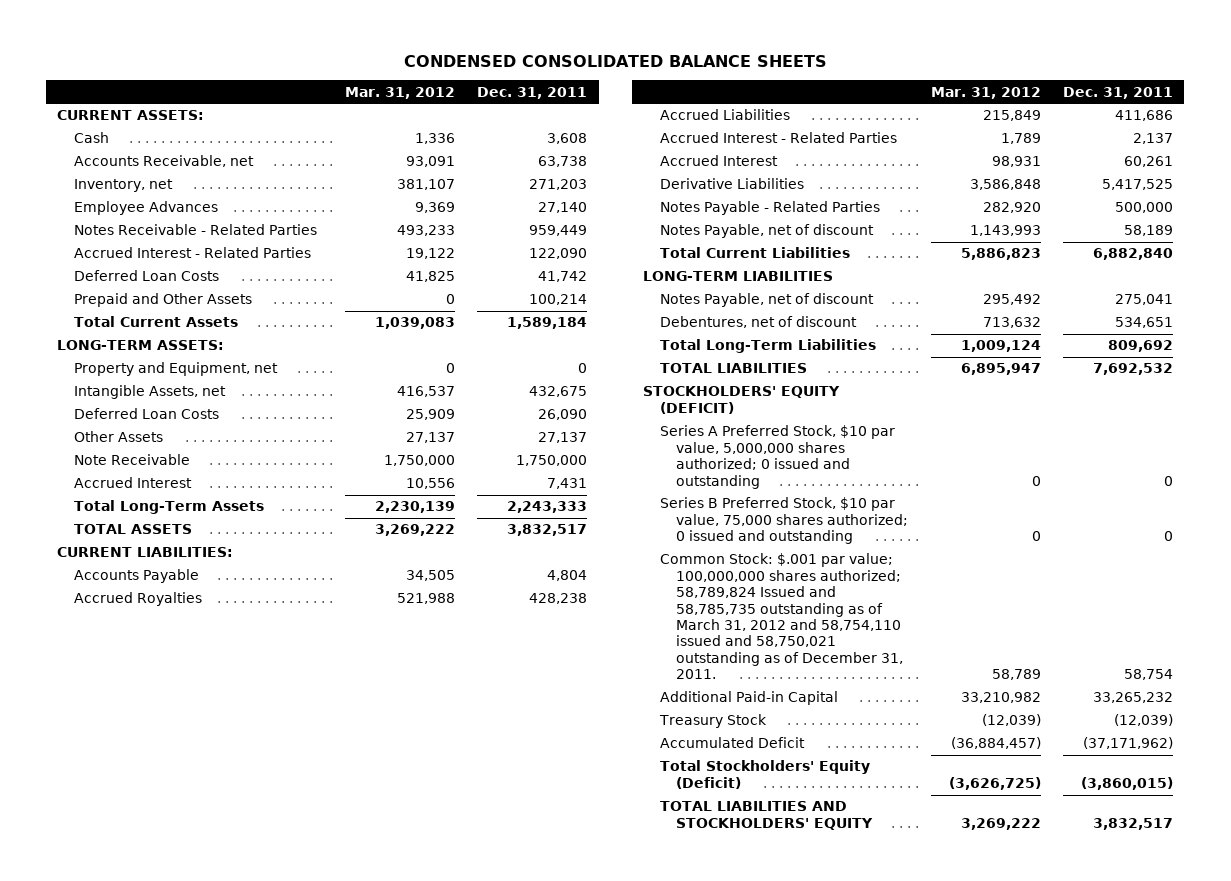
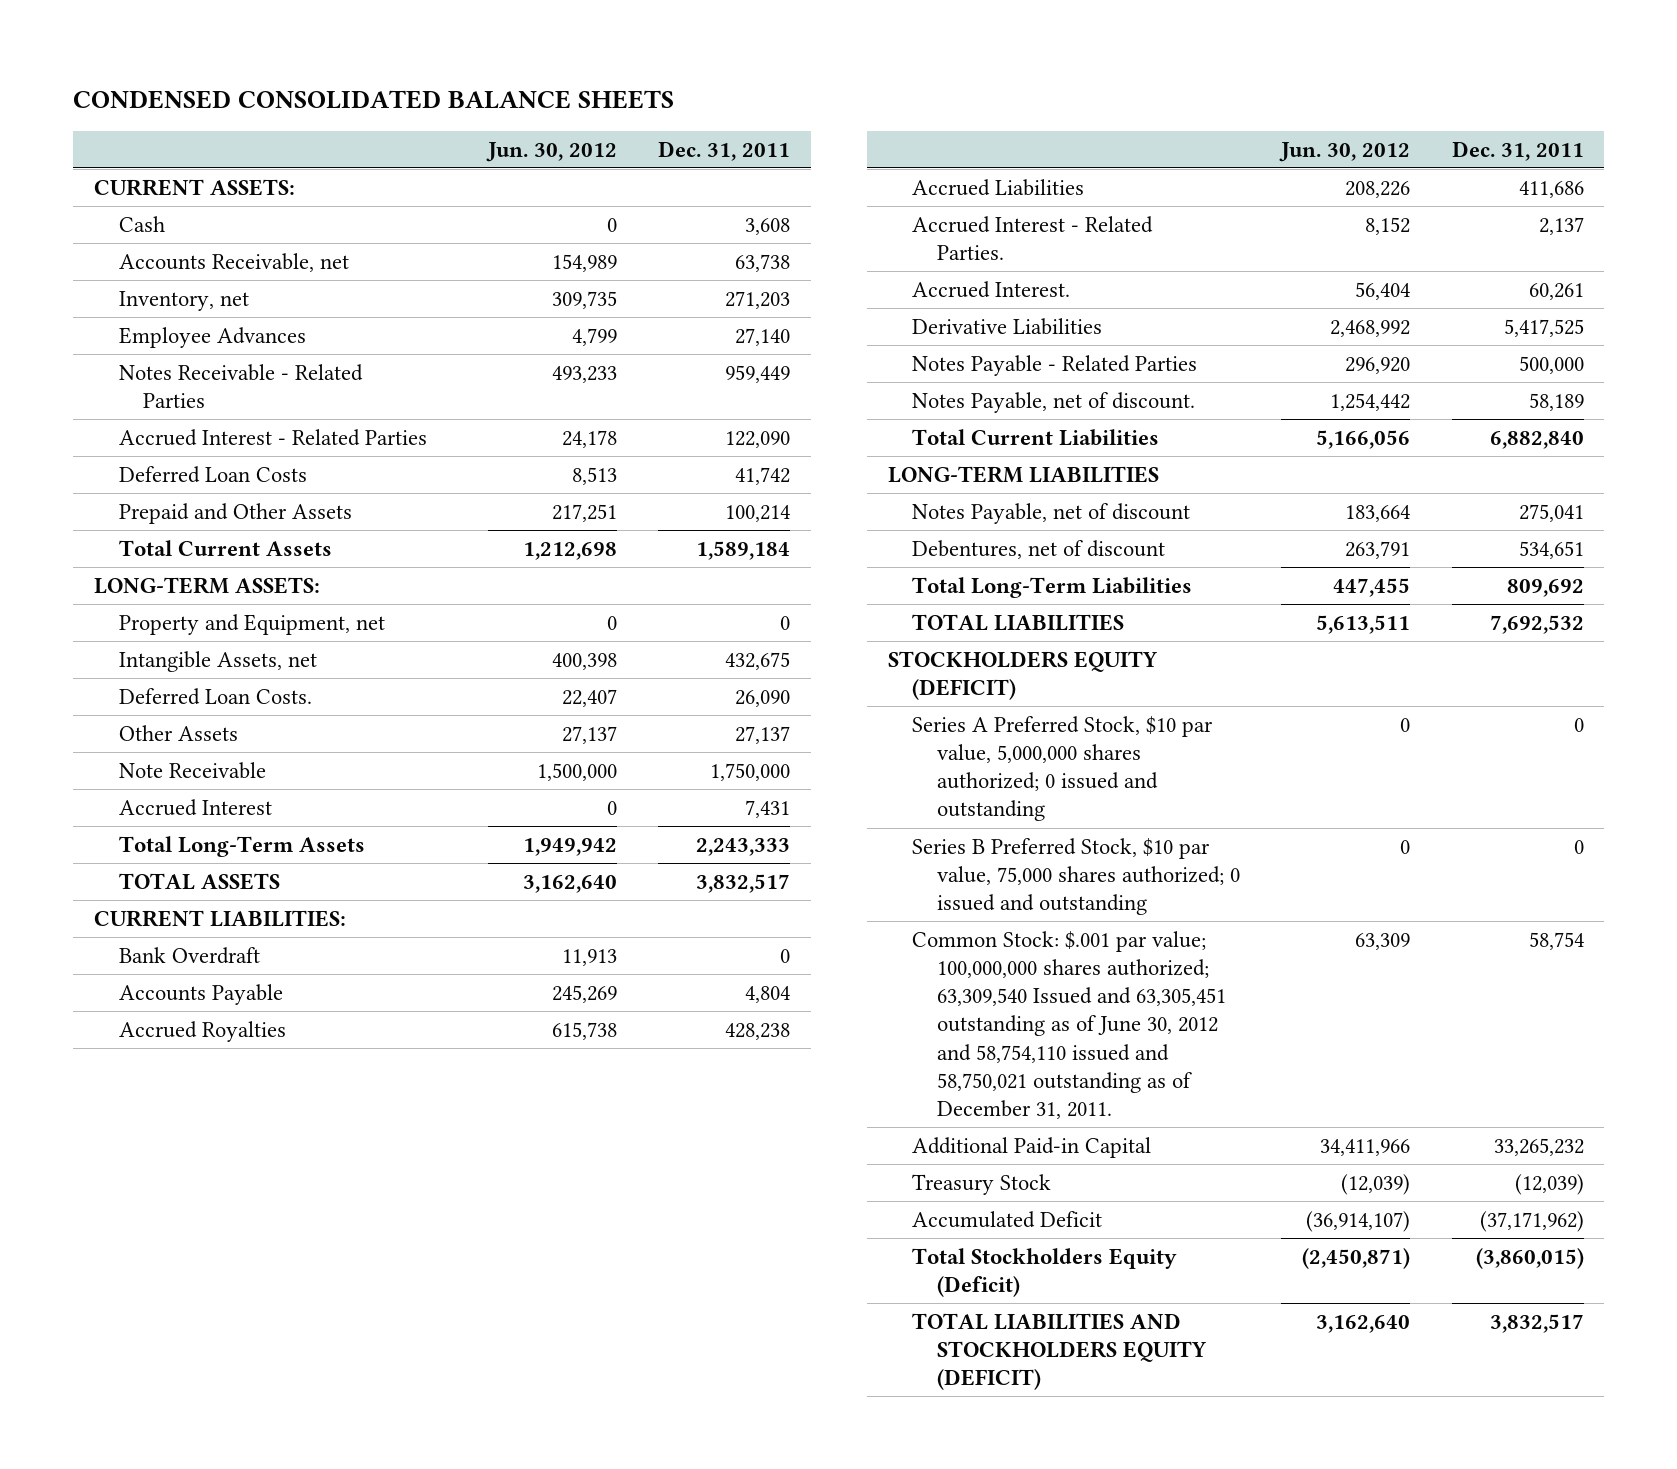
- | Mar. 31, 2012 | Dec. 31, 2011
+ | Jun. 30, 2012 | Dec. 31, 2011
- Deferred Loan Costs | 25,909 | 26,090
+ Deferred Loan Costs. | 22,407 | 26,090
+ Bank Overdraft | 11,913 | 0
- Accrued Interest - Related Parties | 1,789 | 2,137
- Accrued Interest | 98,931 | 60,261
+ Accrued Interest - Related Parties. | 8,152 | 2,137
+ Accrued Interest. | 56,404 | 60,261
- Notes Payable, net of discount | 1,143,993 | 58,189
+ Notes Payable, net of discount. | 1,254,442 | 58,189
- STOCKHOLDERS' EQUITY (DEFICIT)
+ STOCKHOLDERS EQUITY (DEFICIT)
- Common Stock: $.001 par value; 100,000,000 shares authorized; 58,789,824 Issued and 58,785,735 outstanding as of March 31, 2012 and 58,754,110 issued and 58,750,021 outstanding as of December 31, 2011. | 58,789 | 58,754
+ Common Stock: $.001 par value; 100,000,000 shares authorized; 63,309,540 Issued and 63,305,451 outstanding as of June 30, 2012 and 58,754,110 issued and 58,750,021 outstanding as of December 31, 2011. | 63,309 | 58,754
- Total Stockholders' Equity (Deficit) | (3,626,725) | (3,860,015)
- TOTAL LIABILITIES AND STOCKHOLDERS' EQUITY | 3,269,222 | 3,832,517
+ Total Stockholders Equity (Deficit) | (2,450,871) | (3,860,015)
+ TOTAL LIABILITIES AND STOCKHOLDERS EQUITY (DEFICIT) | 3,162,640 | 3,832,517

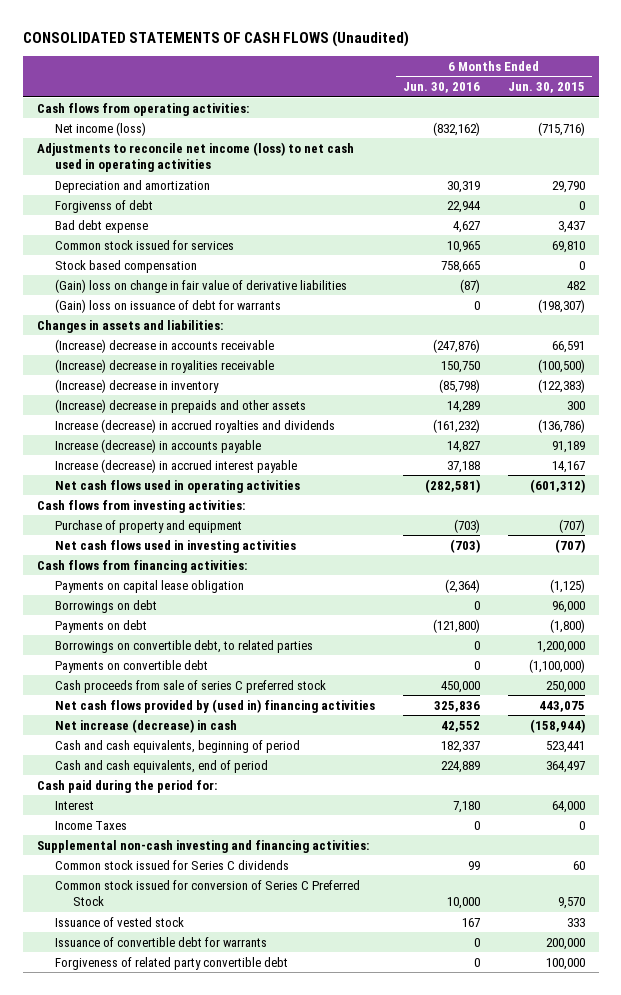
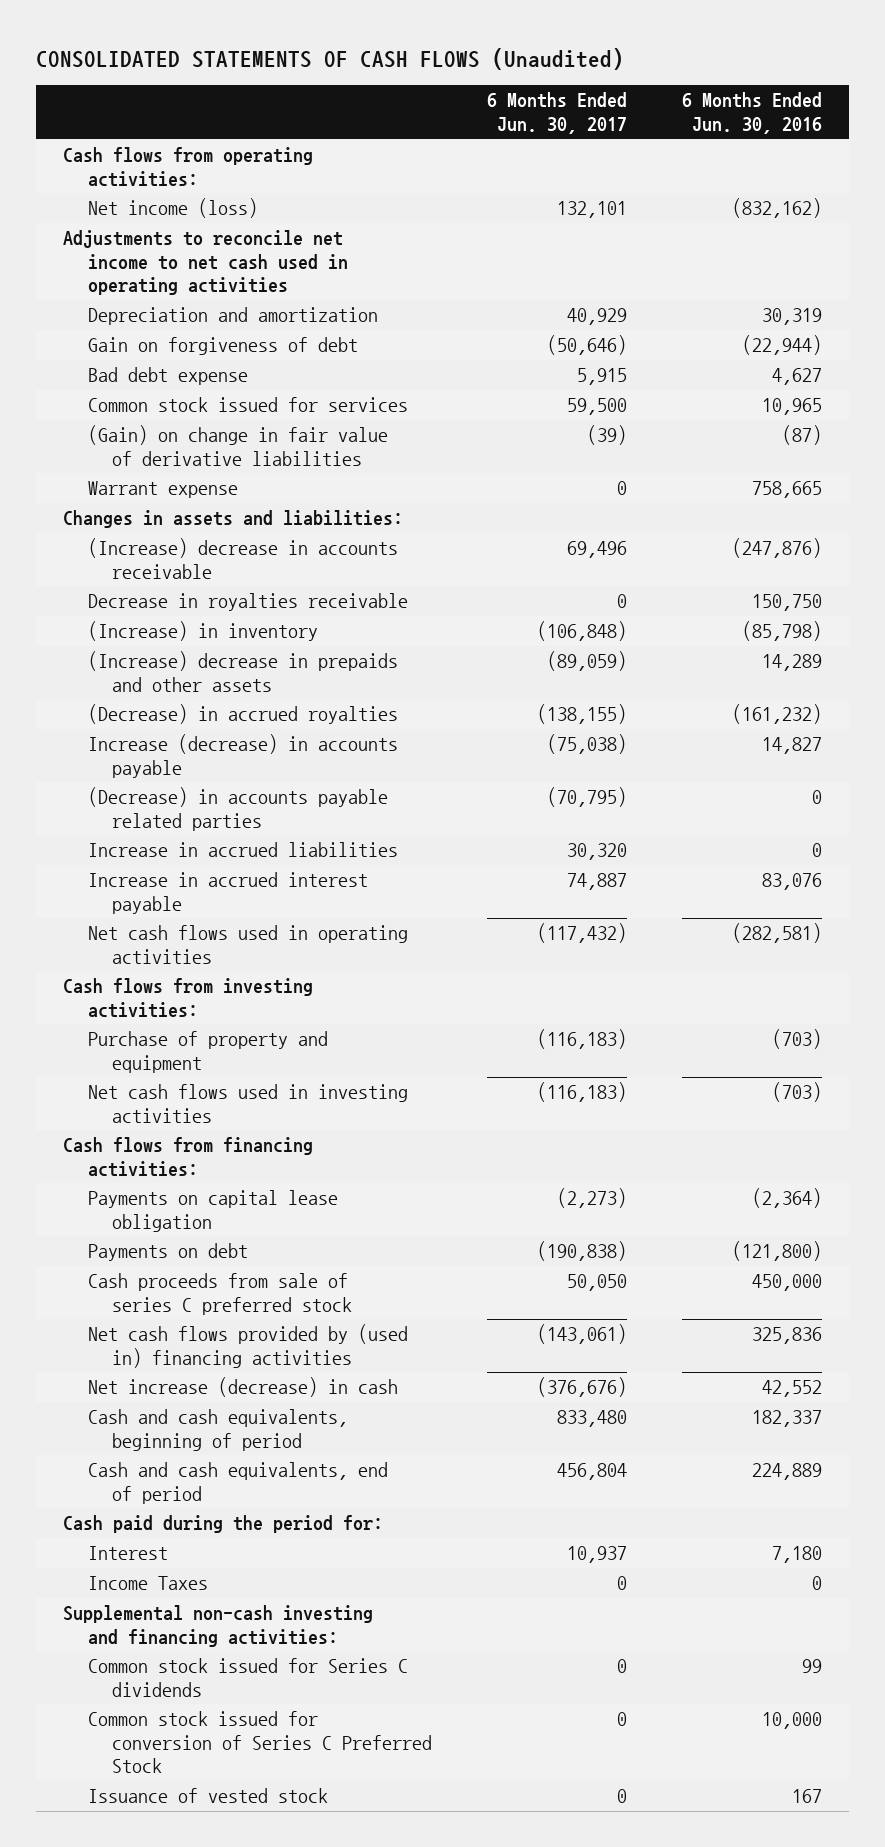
- | 6 Months Ended Jun. 30, 2016 | 6 Months Ended Jun. 30, 2015
+ | 6 Months Ended Jun. 30, 2017 | 6 Months Ended Jun. 30, 2016
- Adjustments to reconcile net income (loss) to net cash used in operating activities
+ Adjustments to reconcile net income to net cash used in operating activities
- Forgivenss of debt | 22,944 | 0
+ Gain on forgiveness of debt | (50,646) | (22,944)
- Stock based compensation | 758,665 | 0
- (Gain) loss on change in fair value of derivative liabilities | (87) | 482
- (Gain) loss on issuance of debt for warrants | 0 | (198,307)
+ (Gain) on change in fair value of derivative liabilities | (39) | (87)
+ Warrant expense | 0 | 758,665
- (Increase) decrease in royalities receivable | 150,750 | (100,500)
- (Increase) decrease in inventory | (85,798) | (122,383)
+ Decrease in royalties receivable | 0 | 150,750
+ (Increase) in inventory | (106,848) | (85,798)
- Increase (decrease) in accrued royalties and dividends | (161,232) | (136,786)
+ (Decrease) in accrued royalties | (138,155) | (161,232)
- Increase (decrease) in accrued interest payable | 37,188 | 14,167
+ (Decrease) in accounts payable related parties | (70,795) | 0
+ Increase in accrued liabilities | 30,320 | 0
+ Increase in accrued interest payable | 74,887 | 83,076
- Borrowings on debt | 0 | 96,000
- Borrowings on convertible debt, to related parties | 0 | 1,200,000
- Payments on convertible debt | 0 | (1,100,000)
- Issuance of convertible debt for warrants | 0 | 200,000
- Forgiveness of related party convertible debt | 0 | 100,000

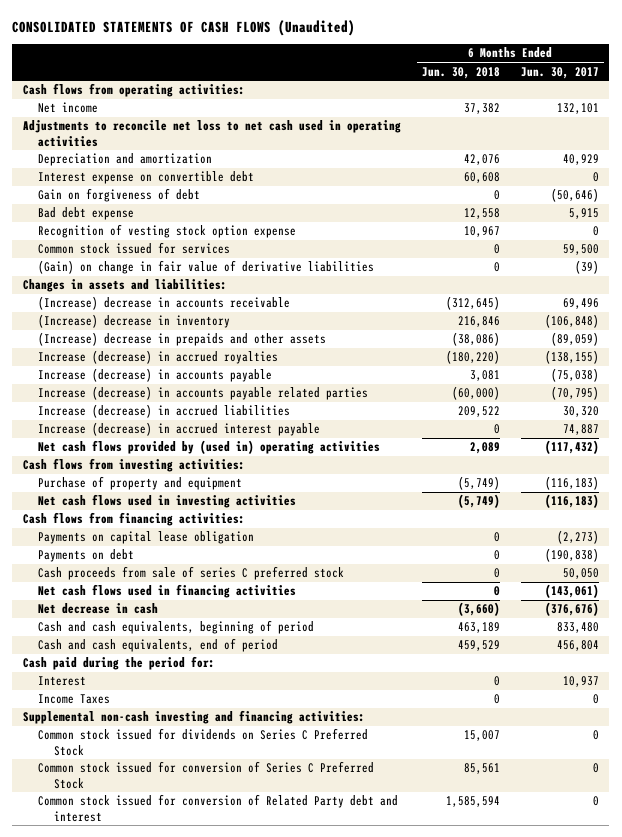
- | 6 Months Ended Jun. 30, 2017 | 6 Months Ended Jun. 30, 2016
+ | 6 Months Ended Jun. 30, 2018 | 6 Months Ended Jun. 30, 2017
- Net income (loss) | 132,101 | (832,162)
- Adjustments to reconcile net income to net cash used in operating activities
+ Net income | 37,382 | 132,101
+ Adjustments to reconcile net loss to net cash used in operating activities
+ Interest expense on convertible debt | 60,608 | 0
+ Recognition of vesting stock option expense | 10,967 | 0
- Warrant expense | 0 | 758,665
- Decrease in royalties receivable | 0 | 150,750
- (Increase) in inventory | (106,848) | (85,798)
+ (Increase) decrease in inventory | 216,846 | (106,848)
- (Decrease) in accrued royalties | (138,155) | (161,232)
+ Increase (decrease) in accrued royalties | (180,220) | (138,155)
- (Decrease) in accounts payable related parties | (70,795) | 0
- Increase in accrued liabilities | 30,320 | 0
- Increase in accrued interest payable | 74,887 | 83,076
- Net cash flows used in operating activities | (117,432) | (282,581)
+ Increase (decrease) in accounts payable related parties | (60,000) | (70,795)
+ Increase (decrease) in accrued liabilities | 209,522 | 30,320
+ Increase (decrease) in accrued interest payable | 0 | 74,887
+ Net cash flows provided by (used in) operating activities | 2,089 | (117,432)
- Net cash flows provided by (used in) financing activities | (143,061) | 325,836
- Net increase (decrease) in cash | (376,676) | 42,552
+ Net cash flows used in financing activities | 0 | (143,061)
+ Net decrease in cash | (3,660) | (376,676)
- Common stock issued for Series C dividends | 0 | 99
+ Common stock issued for dividends on Series C Preferred Stock | 15,007 | 0
- Issuance of vested stock | 0 | 167
+ Common stock issued for conversion of Related Party debt and interest | 1,585,594 | 0

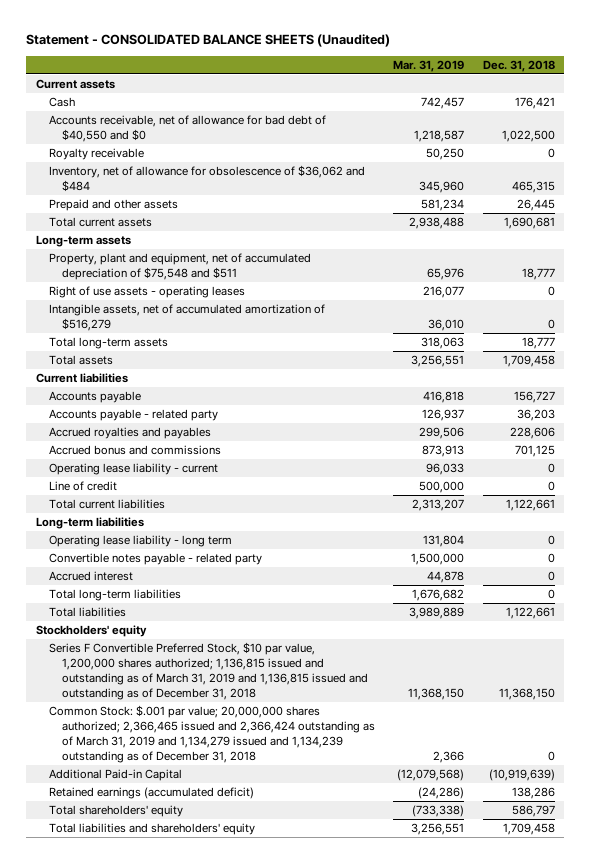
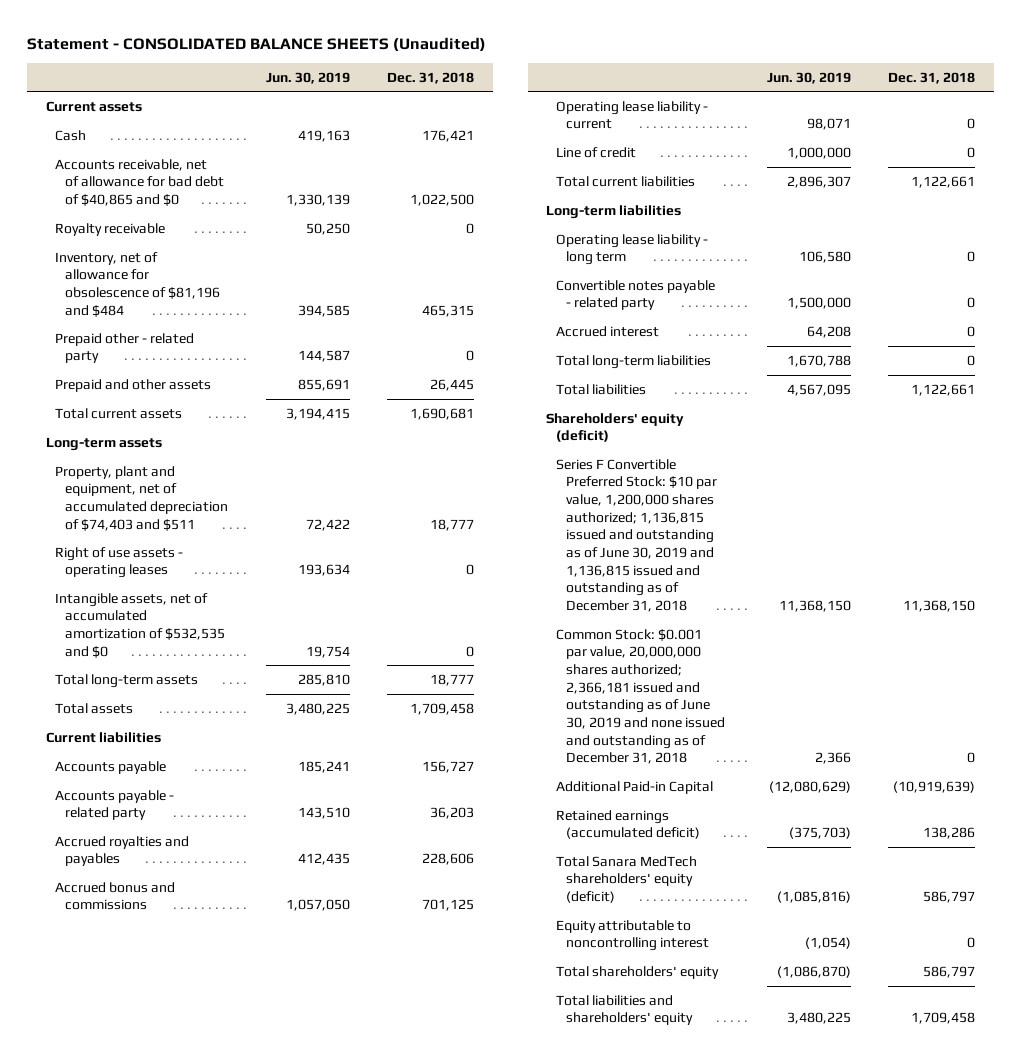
- | Mar. 31, 2019 | Dec. 31, 2018
+ | Jun. 30, 2019 | Dec. 31, 2018
- Accounts receivable, net of allowance for bad debt of $40,550 and $0 | 1,218,587 | 1,022,500
+ Accounts receivable, net of allowance for bad debt of $40,865 and $0 | 1,330,139 | 1,022,500
- Inventory, net of allowance for obsolescence of $36,062 and $484 | 345,960 | 465,315
+ Inventory, net of allowance for obsolescence of $81,196 and $484 | 394,585 | 465,315
+ Prepaid other - related party | 144,587 | 0
- Property, plant and equipment, net of accumulated depreciation of $75,548 and $511 | 65,976 | 18,777
+ Property, plant and equipment, net of accumulated depreciation of $74,403 and $511 | 72,422 | 18,777
- Intangible assets, net of accumulated amortization of $516,279 | 36,010 | 0
+ Intangible assets, net of accumulated amortization of $532,535 and $0 | 19,754 | 0
- Stockholders' equity
- Series F Convertible Preferred Stock, $10 par value, 1,200,000 shares authorized; 1,136,815 issued and outstanding as of March 31, 2019 and 1,136,815 issued and outstanding as of December 31, 2018 | 11,368,150 | 11,368,150
- Common Stock: $.001 par value; 20,000,000 shares authorized; 2,366,465 issued and 2,366,424 outstanding as of March 31, 2019 and 1,134,279 issued and 1,134,239 outstanding as of December 31, 2018 | 2,366 | 0
+ Shareholders' equity (deficit)
+ Series F Convertible Preferred Stock: $10 par value, 1,200,000 shares authorized; 1,136,815 issued and outstanding as of June 30, 2019 and 1,136,815 issued and outstanding as of December 31, 2018 | 11,368,150 | 11,368,150
+ Common Stock: $0.001 par value, 20,000,000 shares authorized; 2,366,181 issued and outstanding as of June 30, 2019 and none issued and outstanding as of December 31, 2018 | 2,366 | 0
+ Total Sanara MedTech shareholders' equity (deficit) | (1,085,816) | 586,797
+ Equity attributable to noncontrolling interest | (1,054) | 0

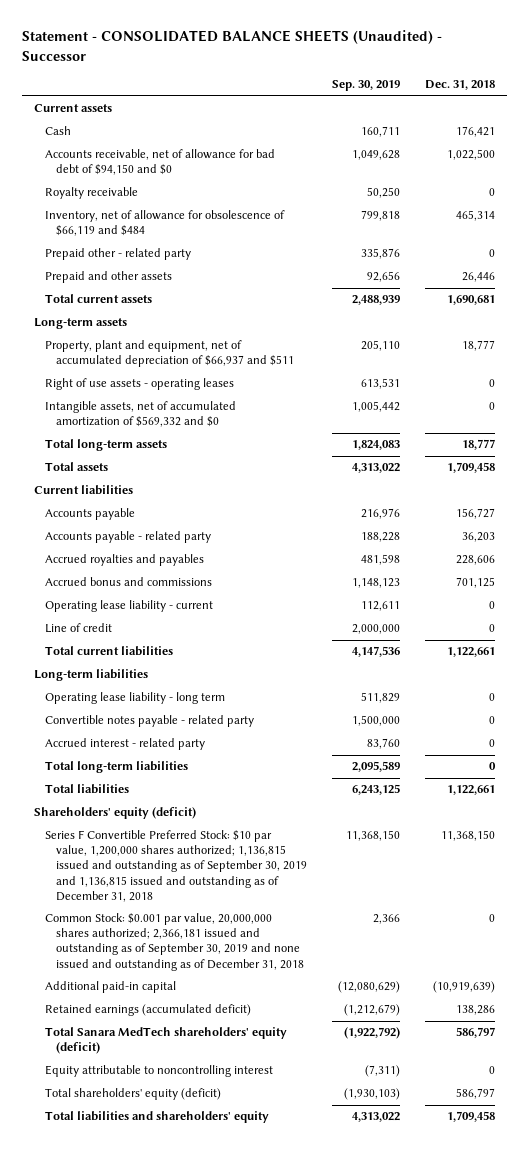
- Statement - CONSOLIDATED BALANCE SHEETS (Unaudited)
+ Statement - CONSOLIDATED BALANCE SHEETS (Unaudited) - Successor
- | Jun. 30, 2019 | Dec. 31, 2018
+ | Sep. 30, 2019 | Dec. 31, 2018
- Accounts receivable, net of allowance for bad debt of $40,865 and $0 | 1,330,139 | 1,022,500
+ Accounts receivable, net of allowance for bad debt of $94,150 and $0 | 1,049,628 | 1,022,500
- Inventory, net of allowance for obsolescence of $81,196 and $484 | 394,585 | 465,315
+ Inventory, net of allowance for obsolescence of $66,119 and $484 | 799,818 | 465,314
- Prepaid and other assets | 855,691 | 26,445
+ Prepaid and other assets | 92,656 | 26,446
- Property, plant and equipment, net of accumulated depreciation of $74,403 and $511 | 72,422 | 18,777
+ Property, plant and equipment, net of accumulated depreciation of $66,937 and $511 | 205,110 | 18,777
- Intangible assets, net of accumulated amortization of $532,535 and $0 | 19,754 | 0
+ Intangible assets, net of accumulated amortization of $569,332 and $0 | 1,005,442 | 0
- Accrued interest | 64,208 | 0
+ Accrued interest - related party | 83,760 | 0
- Series F Convertible Preferred Stock: $10 par value, 1,200,000 shares authorized; 1,136,815 issued and outstanding as of June 30, 2019 and 1,136,815 issued and outstanding as of December 31, 2018 | 11,368,150 | 11,368,150
- Common Stock: $0.001 par value, 20,000,000 shares authorized; 2,366,181 issued and outstanding as of June 30, 2019 and none issued and outstanding as of December 31, 2018 | 2,366 | 0
- Additional Paid-in Capital | (12,080,629) | (10,919,639)
+ Series F Convertible Preferred Stock: $10 par value, 1,200,000 shares authorized; 1,136,815 issued and outstanding as of September 30, 2019 and 1,136,815 issued and outstanding as of December 31, 2018 | 11,368,150 | 11,368,150
+ Common Stock: $0.001 par value, 20,000,000 shares authorized; 2,366,181 issued and outstanding as of September 30, 2019 and none issued and outstanding as of December 31, 2018 | 2,366 | 0
+ Additional paid-in capital | (12,080,629) | (10,919,639)
- Total shareholders' equity | (1,086,870) | 586,797
+ Total shareholders' equity (deficit) | (1,930,103) | 586,797

